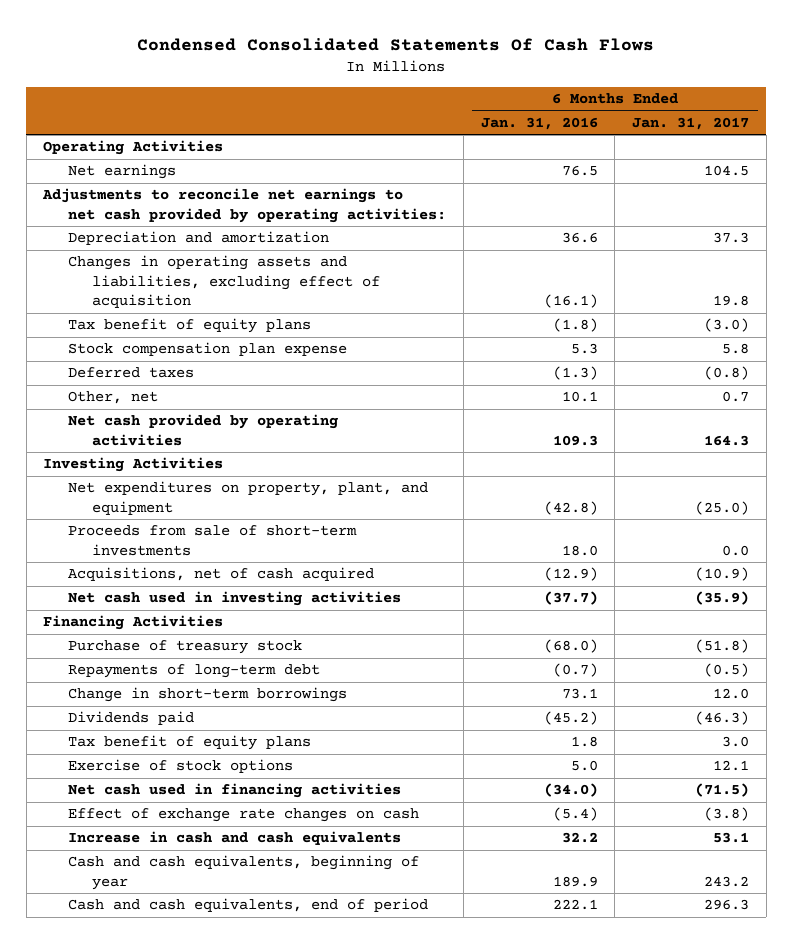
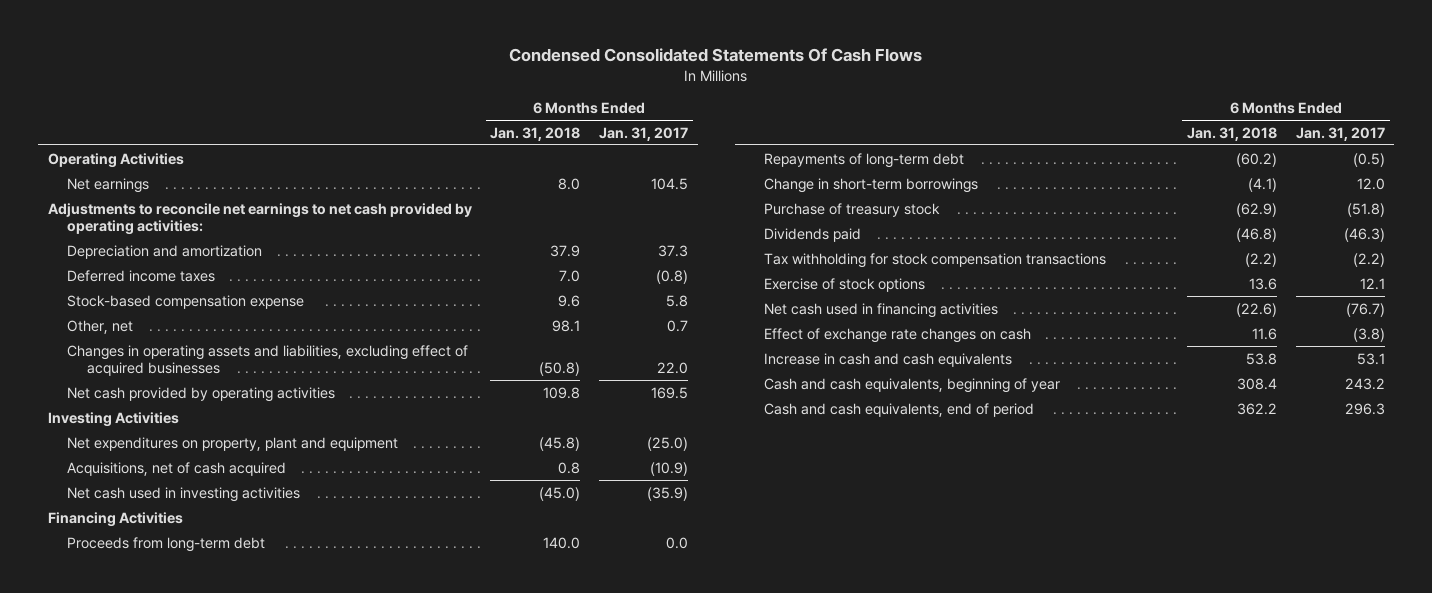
- | 6 Months Ended Jan. 31, 2016 | 6 Months Ended Jan. 31, 2017
+ | 6 Months Ended Jan. 31, 2018 | 6 Months Ended Jan. 31, 2017
- Changes in operating assets and liabilities, excluding effect of acquisition | (16.1) | 19.8
- Tax benefit of equity plans | (1.8) | (3.0)
- Stock compensation plan expense | 5.3 | 5.8
- Deferred taxes | (1.3) | (0.8)
+ Deferred income taxes | 7.0 | (0.8)
+ Stock-based compensation expense | 9.6 | 5.8
- Net cash provided by operating activities | 109.3 | 164.3
+ Changes in operating assets and liabilities, excluding effect of acquired businesses | (50.8) | 22.0
+ Net cash provided by operating activities | 109.8 | 169.5
- Net expenditures on property, plant, and equipment | (42.8) | (25.0)
- Proceeds from sale of short-term investments | 18.0 | 0.0
+ Net expenditures on property, plant and equipment | (45.8) | (25.0)
+ Proceeds from long-term debt | 140.0 | 0.0
moved down: Purchase of treasury stock | (62.9) | (51.8)
- Tax benefit of equity plans | 1.8 | 3.0
+ Tax withholding for stock compensation transactions | (2.2) | (2.2)
- Net cash used in financing activities | (34.0) | (71.5)
+ Net cash used in financing activities | (22.6) | (76.7)

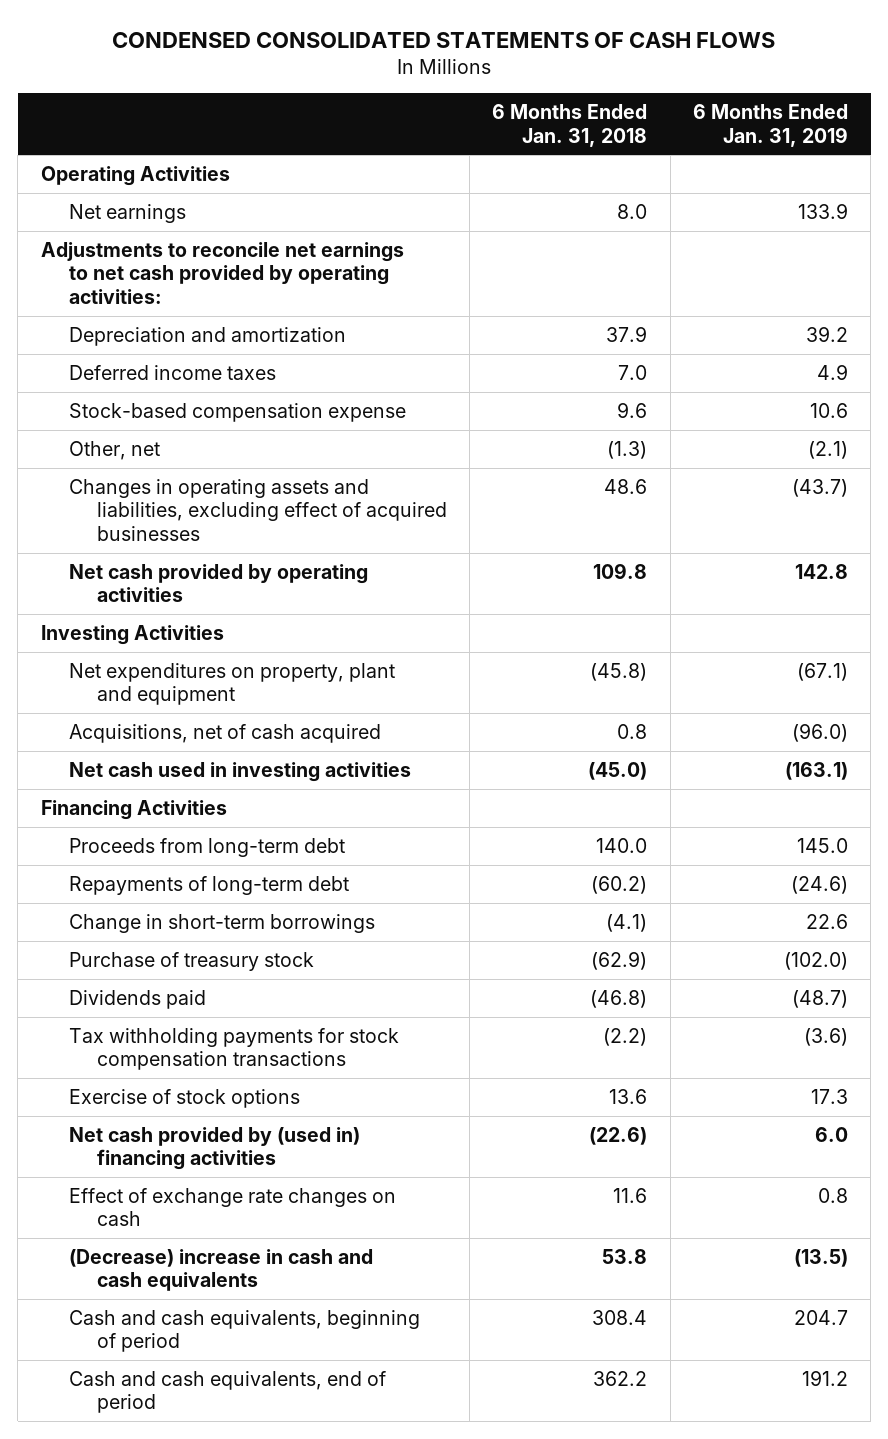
- Condensed Consolidated Statements Of Cash Flows
+ CONDENSED CONSOLIDATED STATEMENTS OF CASH FLOWS
- | 6 Months Ended Jan. 31, 2018 | 6 Months Ended Jan. 31, 2017
+ | 6 Months Ended Jan. 31, 2018 | 6 Months Ended Jan. 31, 2019
- Other, net | 98.1 | 0.7
- Changes in operating assets and liabilities, excluding effect of acquired businesses | (50.8) | 22.0
+ Other, net | (1.3) | (2.1)
+ Changes in operating assets and liabilities, excluding effect of acquired businesses | 48.6 | (43.7)
- Tax withholding for stock compensation transactions | (2.2) | (2.2)
+ Tax withholding payments for stock compensation transactions | (2.2) | (3.6)
- Net cash used in financing activities | (22.6) | (76.7)
+ Net cash provided by (used in) financing activities | (22.6) | 6.0
- Increase in cash and cash equivalents | 53.8 | 53.1
- Cash and cash equivalents, beginning of year | 308.4 | 243.2
+ (Decrease) increase in cash and cash equivalents | 53.8 | (13.5)
+ Cash and cash equivalents, beginning of period | 308.4 | 204.7

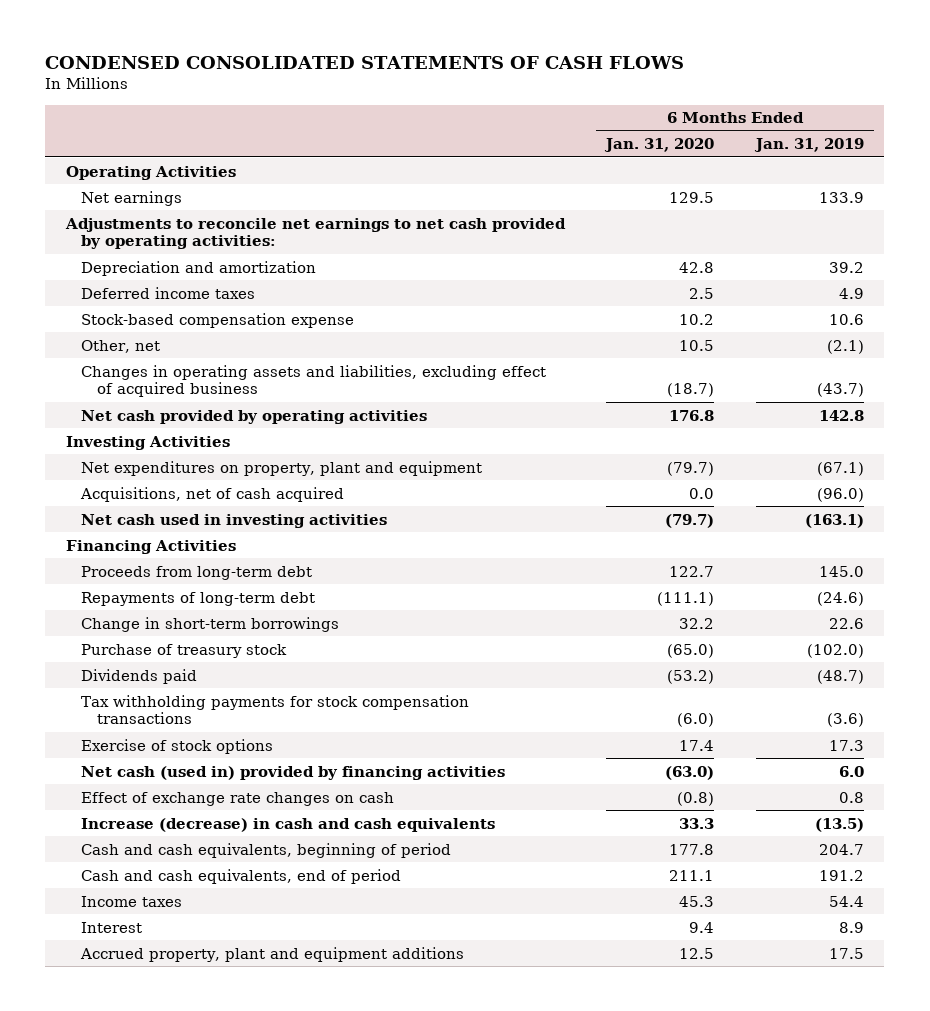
- | 6 Months Ended Jan. 31, 2018 | 6 Months Ended Jan. 31, 2019
+ | 6 Months Ended Jan. 31, 2020 | 6 Months Ended Jan. 31, 2019
- Changes in operating assets and liabilities, excluding effect of acquired businesses | 48.6 | (43.7)
+ Changes in operating assets and liabilities, excluding effect of acquired business | (18.7) | (43.7)
- Net cash provided by (used in) financing activities | (22.6) | 6.0
+ Net cash (used in) provided by financing activities | (63.0) | 6.0
- (Decrease) increase in cash and cash equivalents | 53.8 | (13.5)
+ Increase (decrease) in cash and cash equivalents | 33.3 | (13.5)
+ Income taxes | 45.3 | 54.4
+ Interest | 9.4 | 8.9
+ Accrued property, plant and equipment additions | 12.5 | 17.5

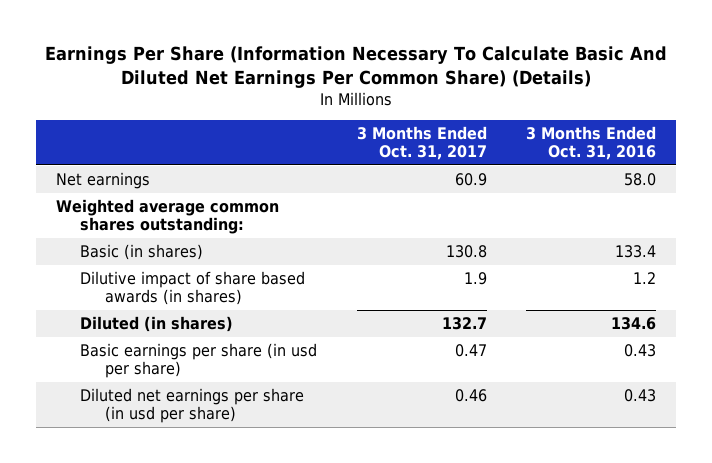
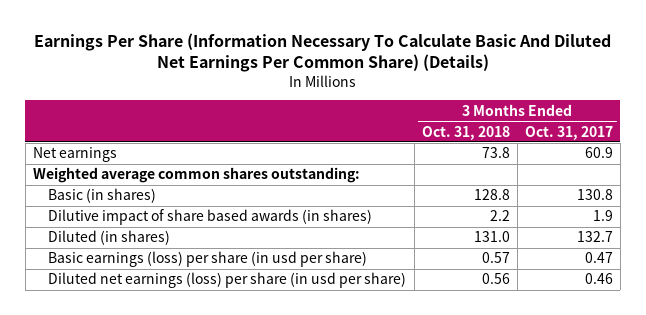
- | 3 Months Ended Oct. 31, 2017 | 3 Months Ended Oct. 31, 2016
+ | 3 Months Ended Oct. 31, 2018 | 3 Months Ended Oct. 31, 2017
- Basic earnings per share (in usd per share) | 0.47 | 0.43
- Diluted net earnings per share (in usd per share) | 0.46 | 0.43
+ Basic earnings (loss) per share (in usd per share) | 0.57 | 0.47
+ Diluted net earnings (loss) per share (in usd per share) | 0.56 | 0.46

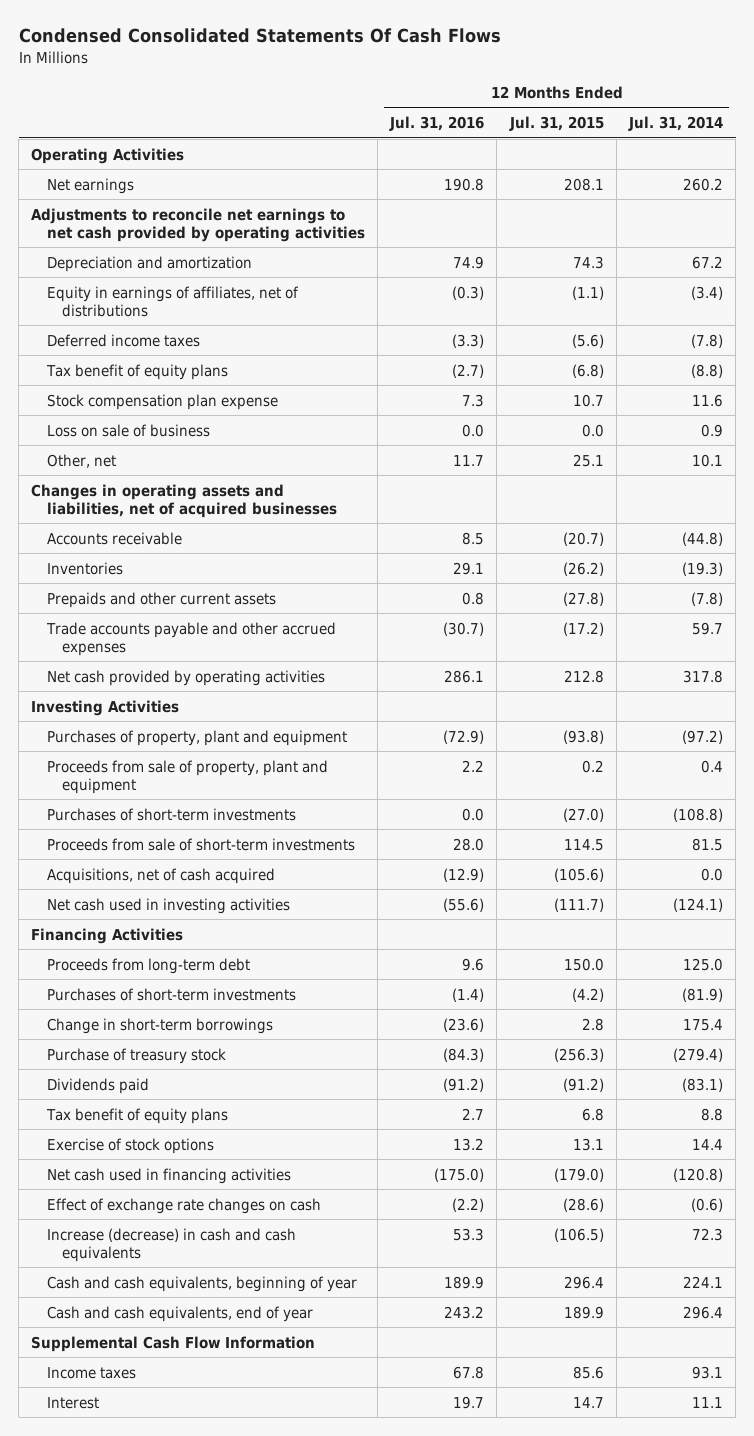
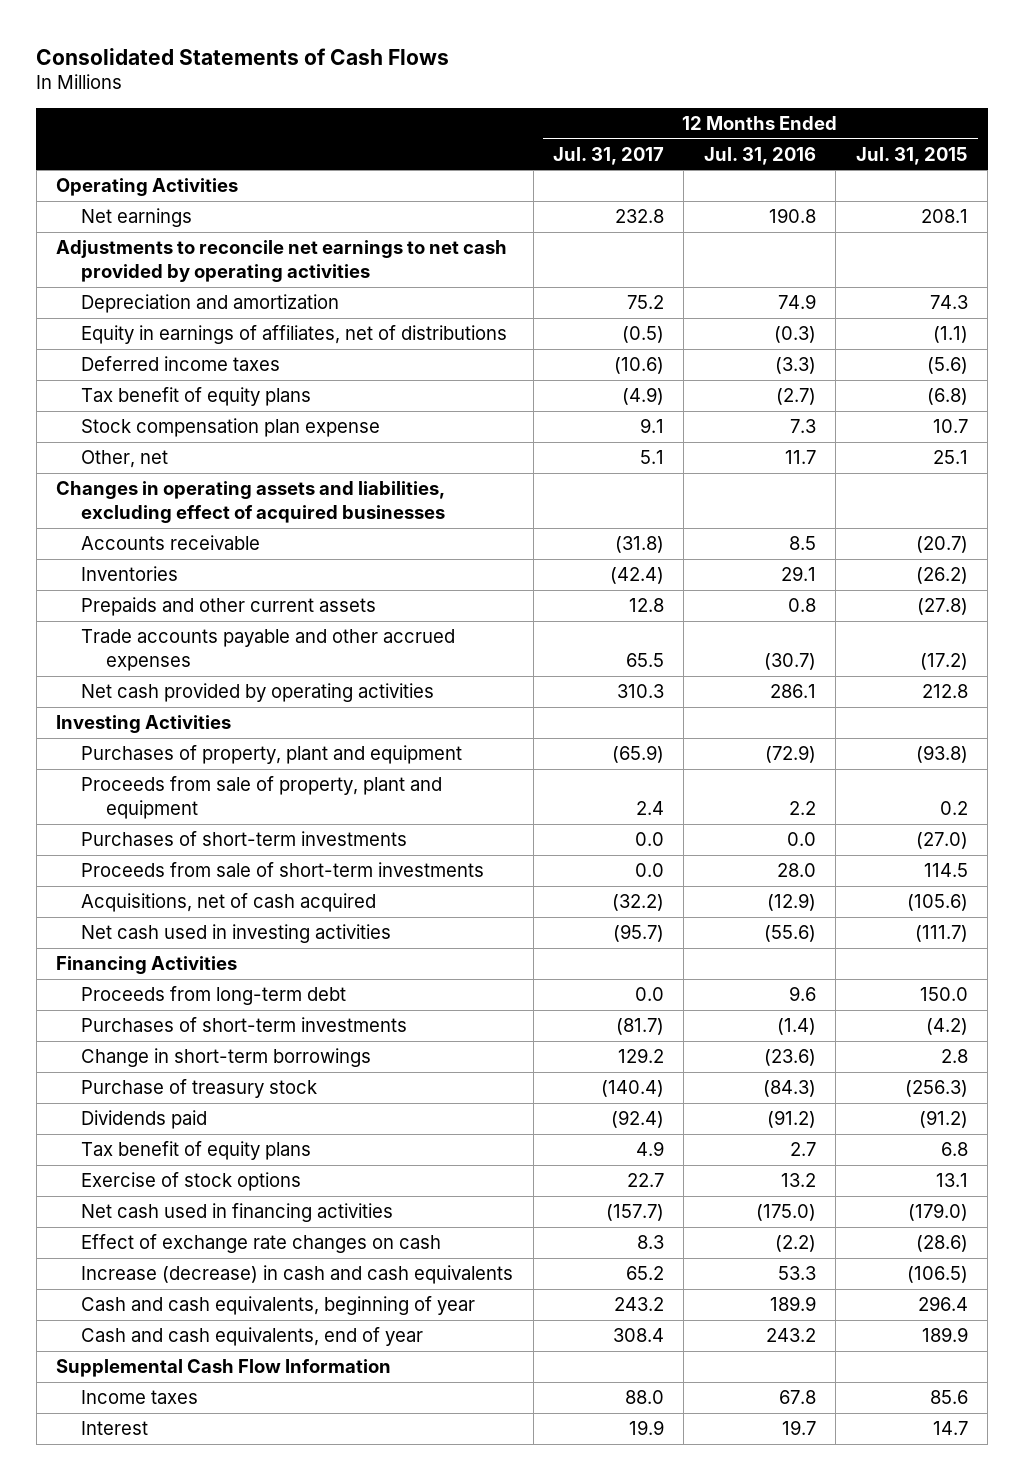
- Condensed Consolidated Statements Of Cash Flows
+ Consolidated Statements of Cash Flows
- | 12 Months Ended Jul. 31, 2016 | 12 Months Ended Jul. 31, 2015 | 12 Months Ended Jul. 31, 2014
+ | 12 Months Ended Jul. 31, 2017 | 12 Months Ended Jul. 31, 2016 | 12 Months Ended Jul. 31, 2015
- Loss on sale of business | 0.0 | 0.0 | 0.9
- Changes in operating assets and liabilities, net of acquired businesses
+ Changes in operating assets and liabilities, excluding effect of acquired businesses

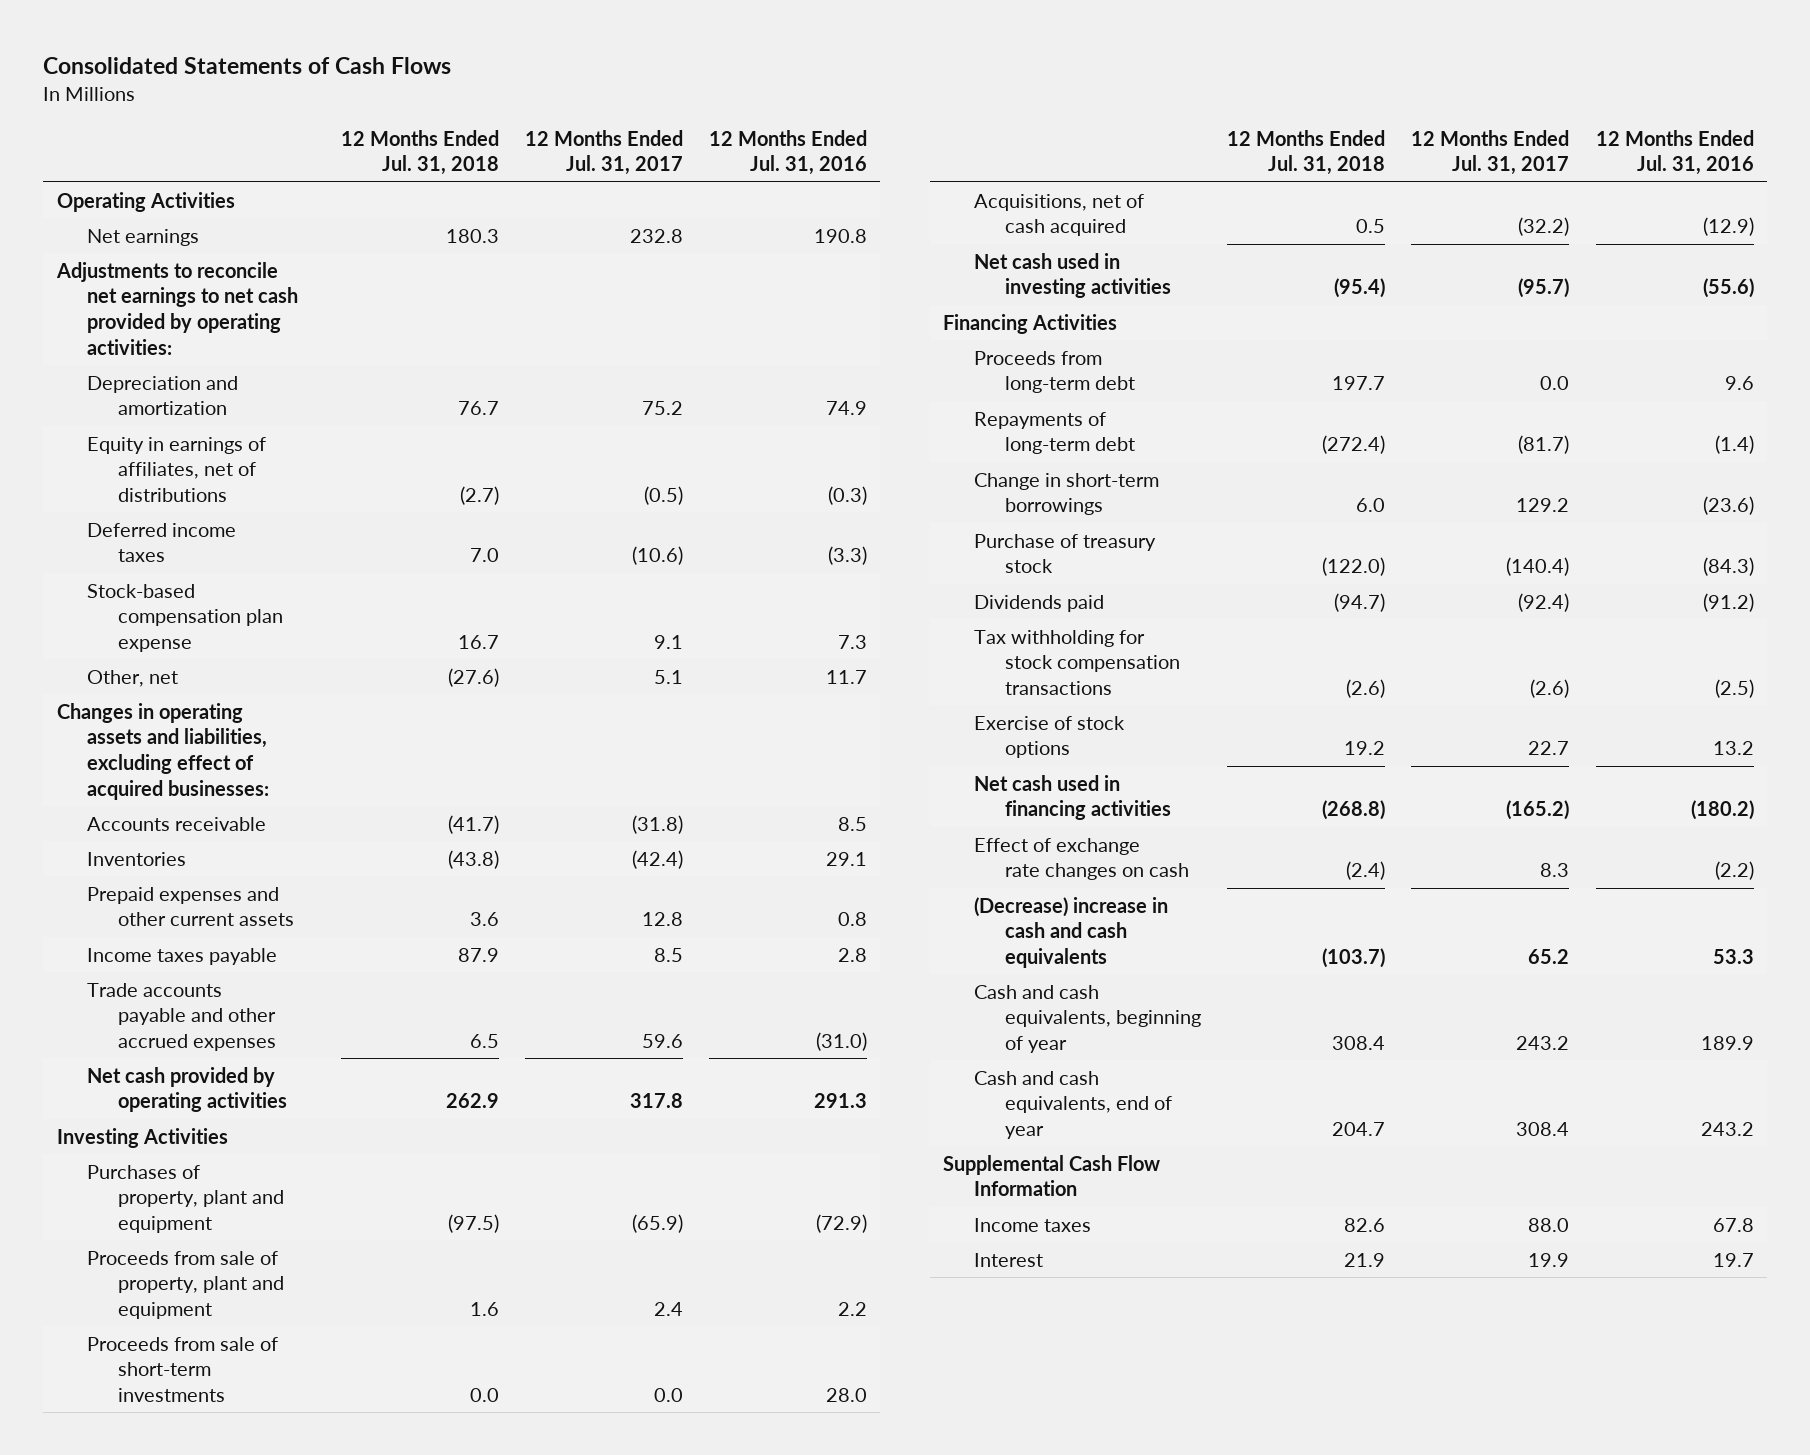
- | 12 Months Ended Jul. 31, 2017 | 12 Months Ended Jul. 31, 2016 | 12 Months Ended Jul. 31, 2015
+ | 12 Months Ended Jul. 31, 2018 | 12 Months Ended Jul. 31, 2017 | 12 Months Ended Jul. 31, 2016
- Adjustments to reconcile net earnings to net cash provided by operating activities
+ Adjustments to reconcile net earnings to net cash provided by operating activities:
- Tax benefit of equity plans | (4.9) | (2.7) | (6.8)
- Stock compensation plan expense | 9.1 | 7.3 | 10.7
+ Stock-based compensation plan expense | 16.7 | 9.1 | 7.3
- Changes in operating assets and liabilities, excluding effect of acquired businesses
+ Changes in operating assets and liabilities, excluding effect of acquired businesses:
- Prepaids and other current assets | 12.8 | 0.8 | (27.8)
- Trade accounts payable and other accrued expenses | 65.5 | (30.7) | (17.2)
- Net cash provided by operating activities | 310.3 | 286.1 | 212.8
+ Prepaid expenses and other current assets | 3.6 | 12.8 | 0.8
+ Income taxes payable | 87.9 | 8.5 | 2.8
+ Trade accounts payable and other accrued expenses | 6.5 | 59.6 | (31.0)
+ Net cash provided by operating activities | 262.9 | 317.8 | 291.3
- Purchases of short-term investments | 0.0 | 0.0 | (27.0)
- Purchases of short-term investments | (81.7) | (1.4) | (4.2)
+ Repayments of long-term debt | (272.4) | (81.7) | (1.4)
- Tax benefit of equity plans | 4.9 | 2.7 | 6.8
+ Tax withholding for stock compensation transactions | (2.6) | (2.6) | (2.5)
- Net cash used in financing activities | (157.7) | (175.0) | (179.0)
+ Net cash used in financing activities | (268.8) | (165.2) | (180.2)
- Increase (decrease) in cash and cash equivalents | 65.2 | 53.3 | (106.5)
+ (Decrease) increase in cash and cash equivalents | (103.7) | 65.2 | 53.3

